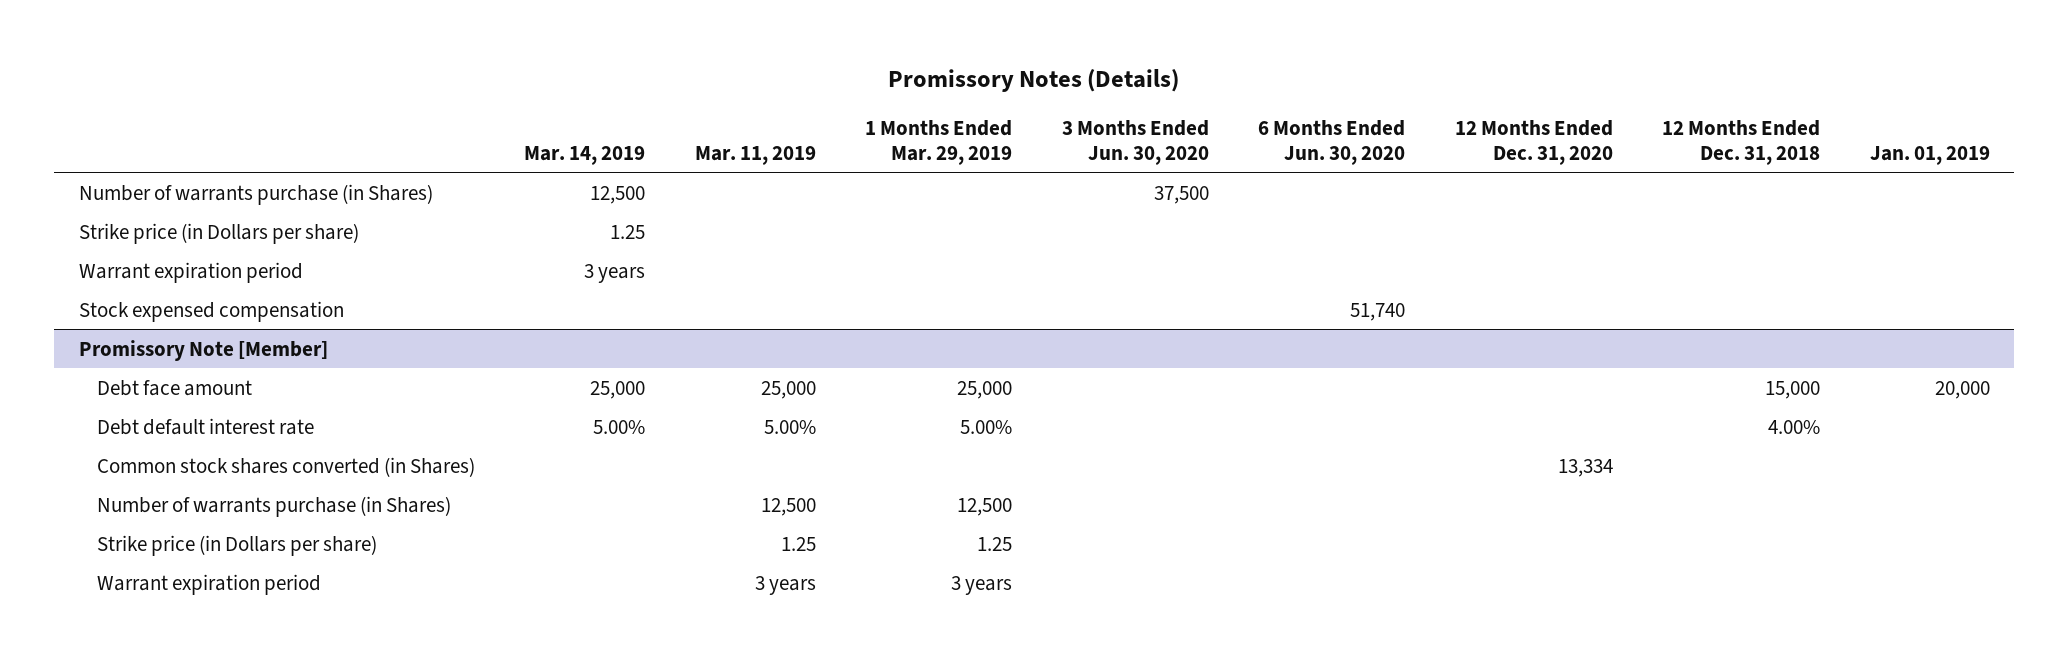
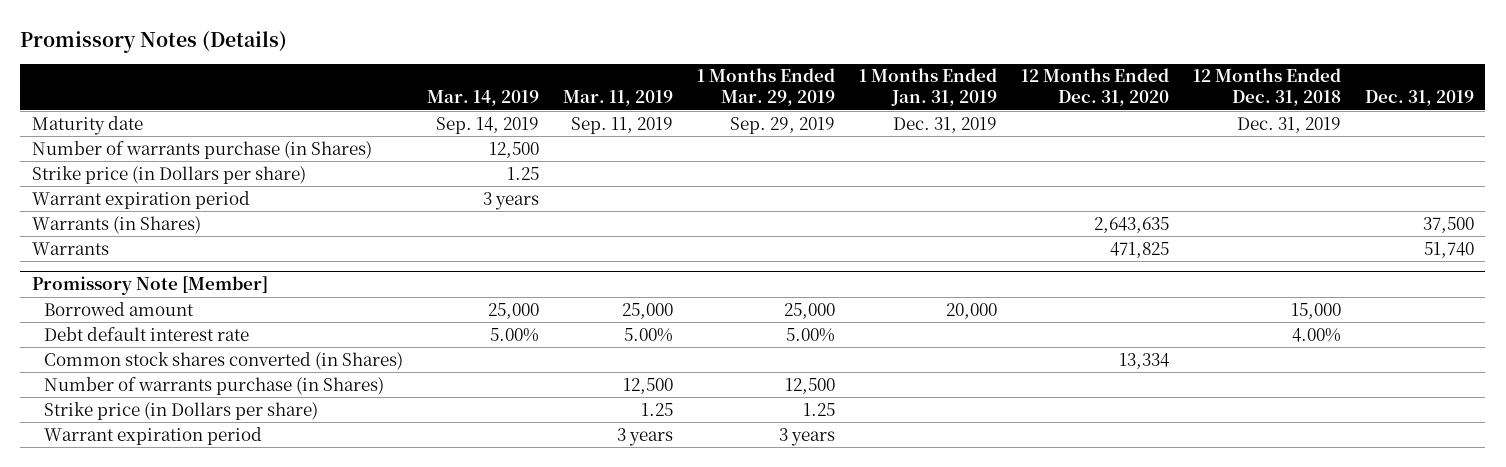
- | Mar. 14, 2019 | Mar. 11, 2019 | 1 Months Ended Mar. 29, 2019 | 3 Months Ended Jun. 30, 2020 | 6 Months Ended Jun. 30, 2020 | 12 Months Ended Dec. 31, 2020 | 12 Months Ended Dec. 31, 2018 | Jan. 01, 2019
+ | Mar. 14, 2019 | Mar. 11, 2019 | 1 Months Ended Mar. 29, 2019 | 1 Months Ended Jan. 31, 2019 | 12 Months Ended Dec. 31, 2020 | 12 Months Ended Dec. 31, 2018 | Dec. 31, 2019
+ Maturity date | Sep. 14, 2019 | Sep. 11, 2019 | Sep. 29, 2019 | Dec. 31, 2019 | | Dec. 31, 2019 |
- Stock expensed compensation | | | | | 51,740 | | |
+ Warrants (in Shares) | | | | | 2,643,635 | | 37,500
+ Warrants | | | | | 471,825 | | 51,740
@ Promissory Note [Member]
- Debt face amount | 25,000 | 25,000 | 25,000 | | | | 15,000 | 20,000
+ Borrowed amount | 25,000 | 25,000 | 25,000 | 20,000 | | 15,000 |

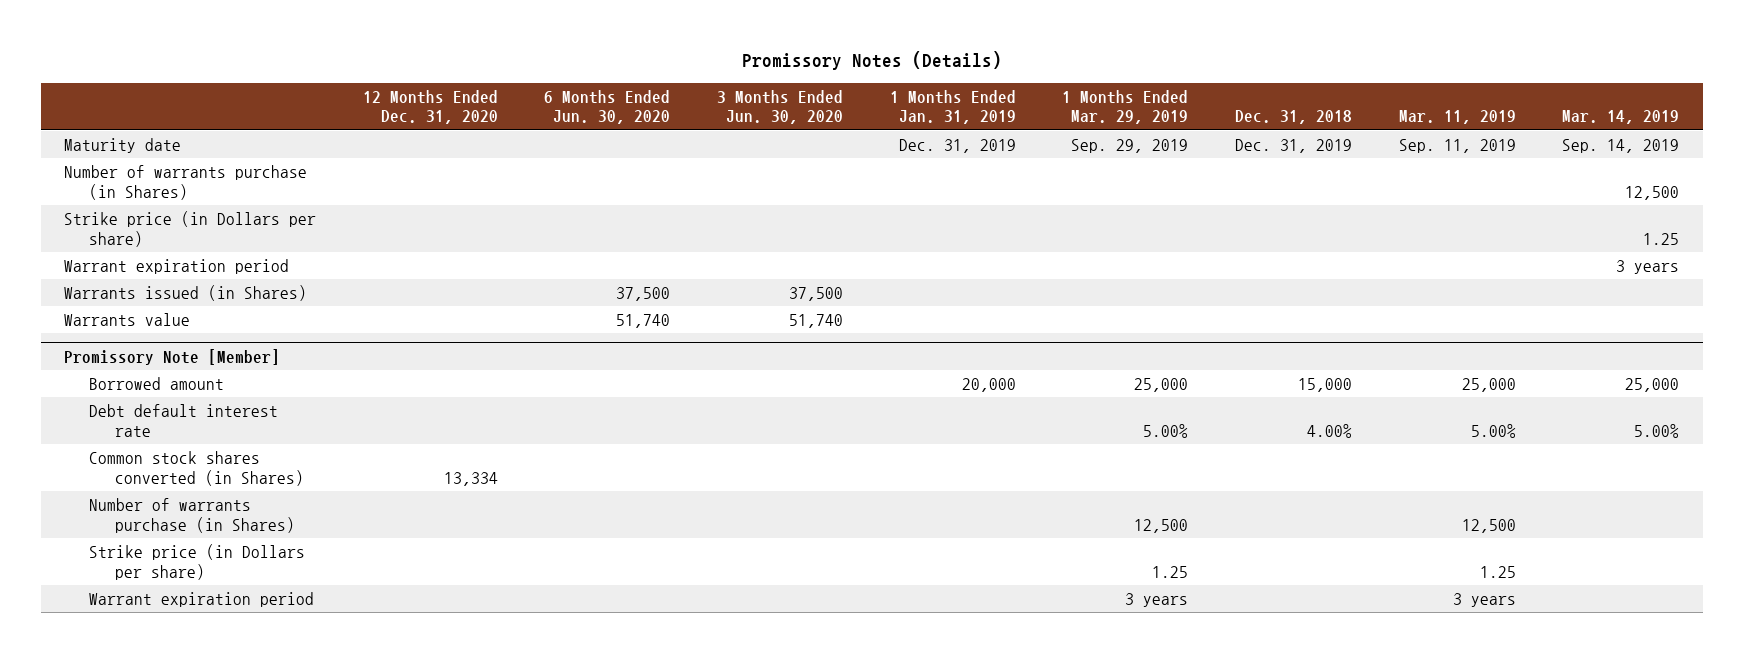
- | Mar. 14, 2019 | Mar. 11, 2019 | 1 Months Ended Mar. 29, 2019 | 1 Months Ended Jan. 31, 2019 | 12 Months Ended Dec. 31, 2020 | 12 Months Ended Dec. 31, 2018 | Dec. 31, 2019
+ | 12 Months Ended Dec. 31, 2020 | 6 Months Ended Jun. 30, 2020 | 3 Months Ended Jun. 30, 2020 | 1 Months Ended Jan. 31, 2019 | 1 Months Ended Mar. 29, 2019 | Dec. 31, 2018 | Mar. 11, 2019 | Mar. 14, 2019
- Warrants (in Shares) | | | | | 2,643,635 | | 37,500
- Warrants | | | | | 471,825 | | 51,740
+ Warrants issued (in Shares) | | 37,500 | 37,500 | | | | |
+ Warrants value | | 51,740 | 51,740 | | | | |

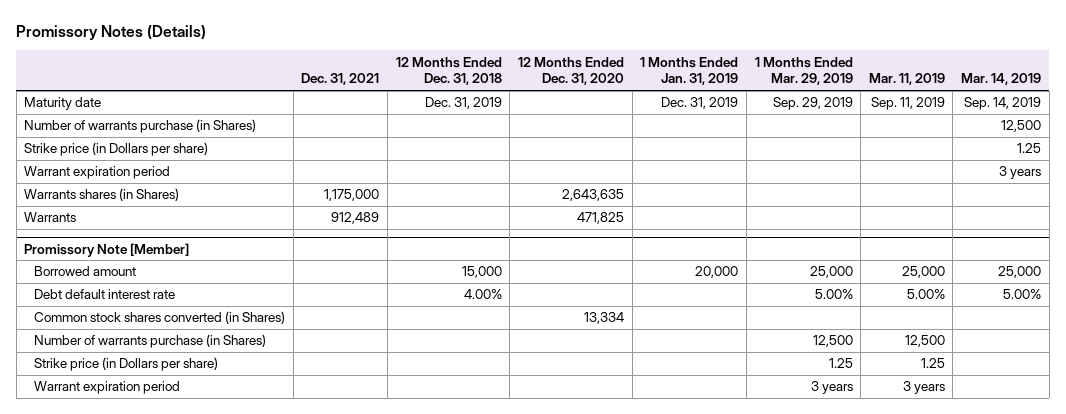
- | 12 Months Ended Dec. 31, 2020 | 6 Months Ended Jun. 30, 2020 | 3 Months Ended Jun. 30, 2020 | 1 Months Ended Jan. 31, 2019 | 1 Months Ended Mar. 29, 2019 | Dec. 31, 2018 | Mar. 11, 2019 | Mar. 14, 2019
+ | Dec. 31, 2021 | 12 Months Ended Dec. 31, 2018 | 12 Months Ended Dec. 31, 2020 | 1 Months Ended Jan. 31, 2019 | 1 Months Ended Mar. 29, 2019 | Mar. 11, 2019 | Mar. 14, 2019
- Warrants issued (in Shares) | | 37,500 | 37,500 | | | | |
- Warrants value | | 51,740 | 51,740 | | | | |
+ Warrants shares (in Shares) | 1,175,000 | | 2,643,635 | | | |
+ Warrants | 912,489 | | 471,825 | | | |

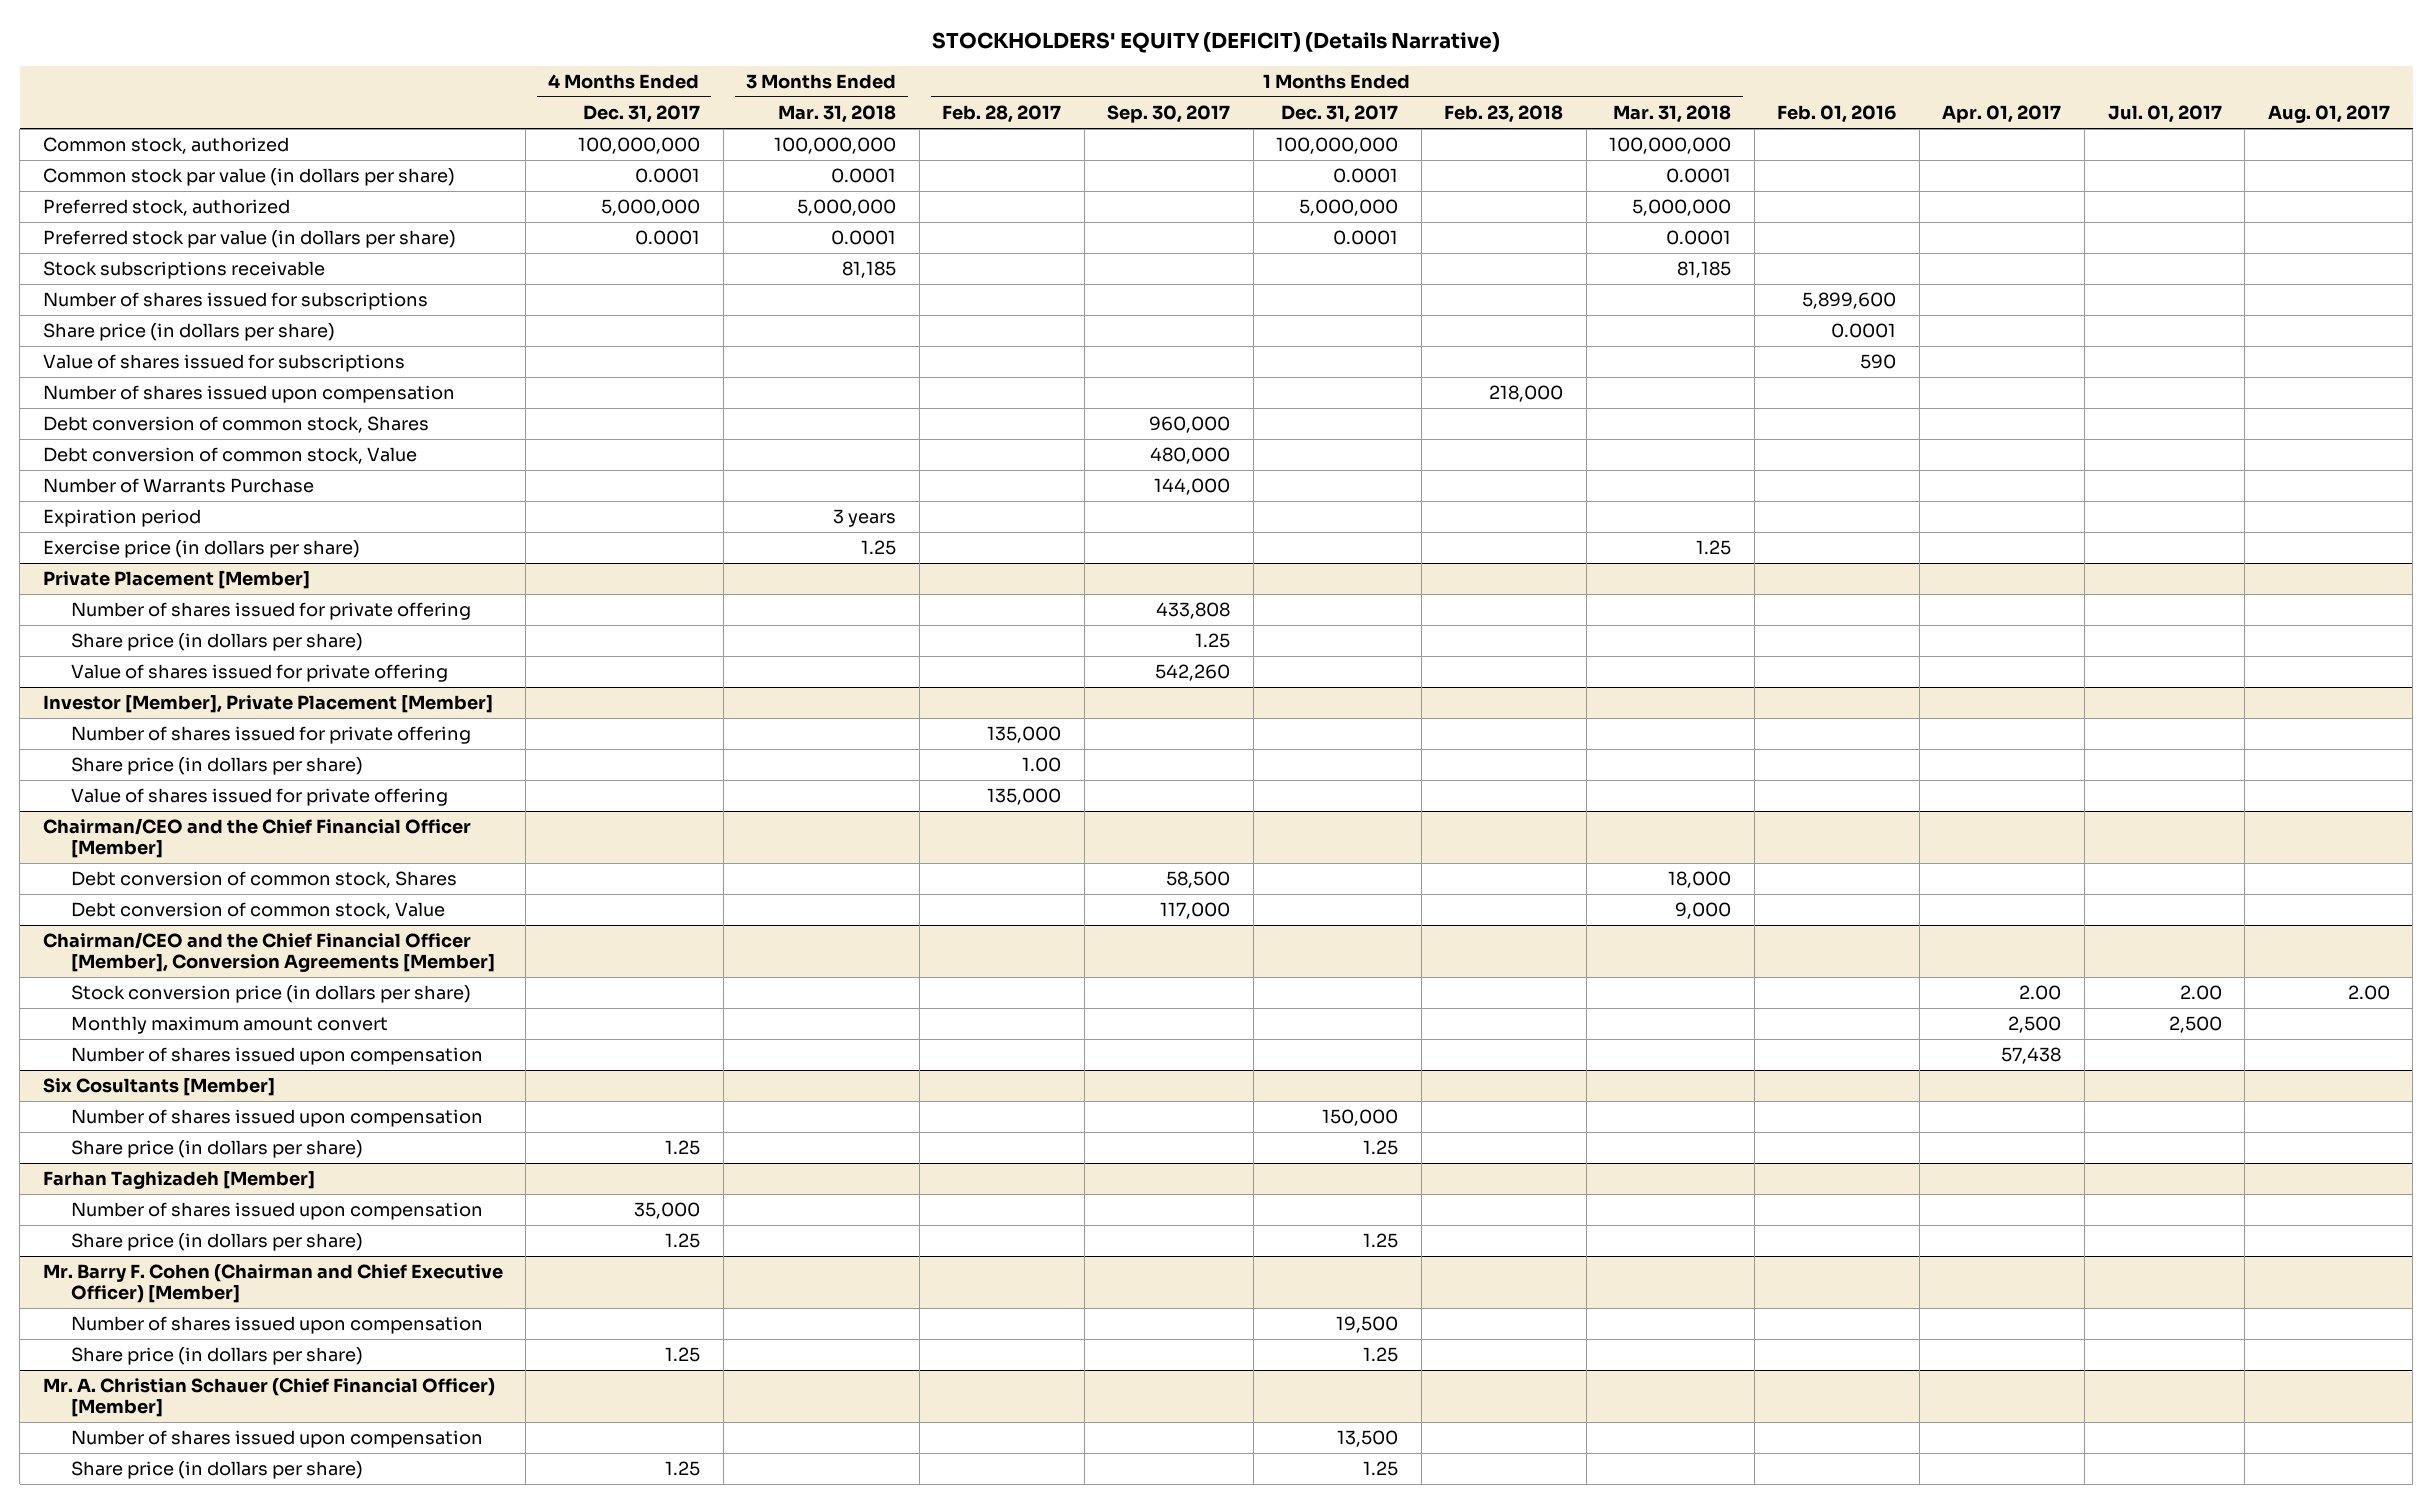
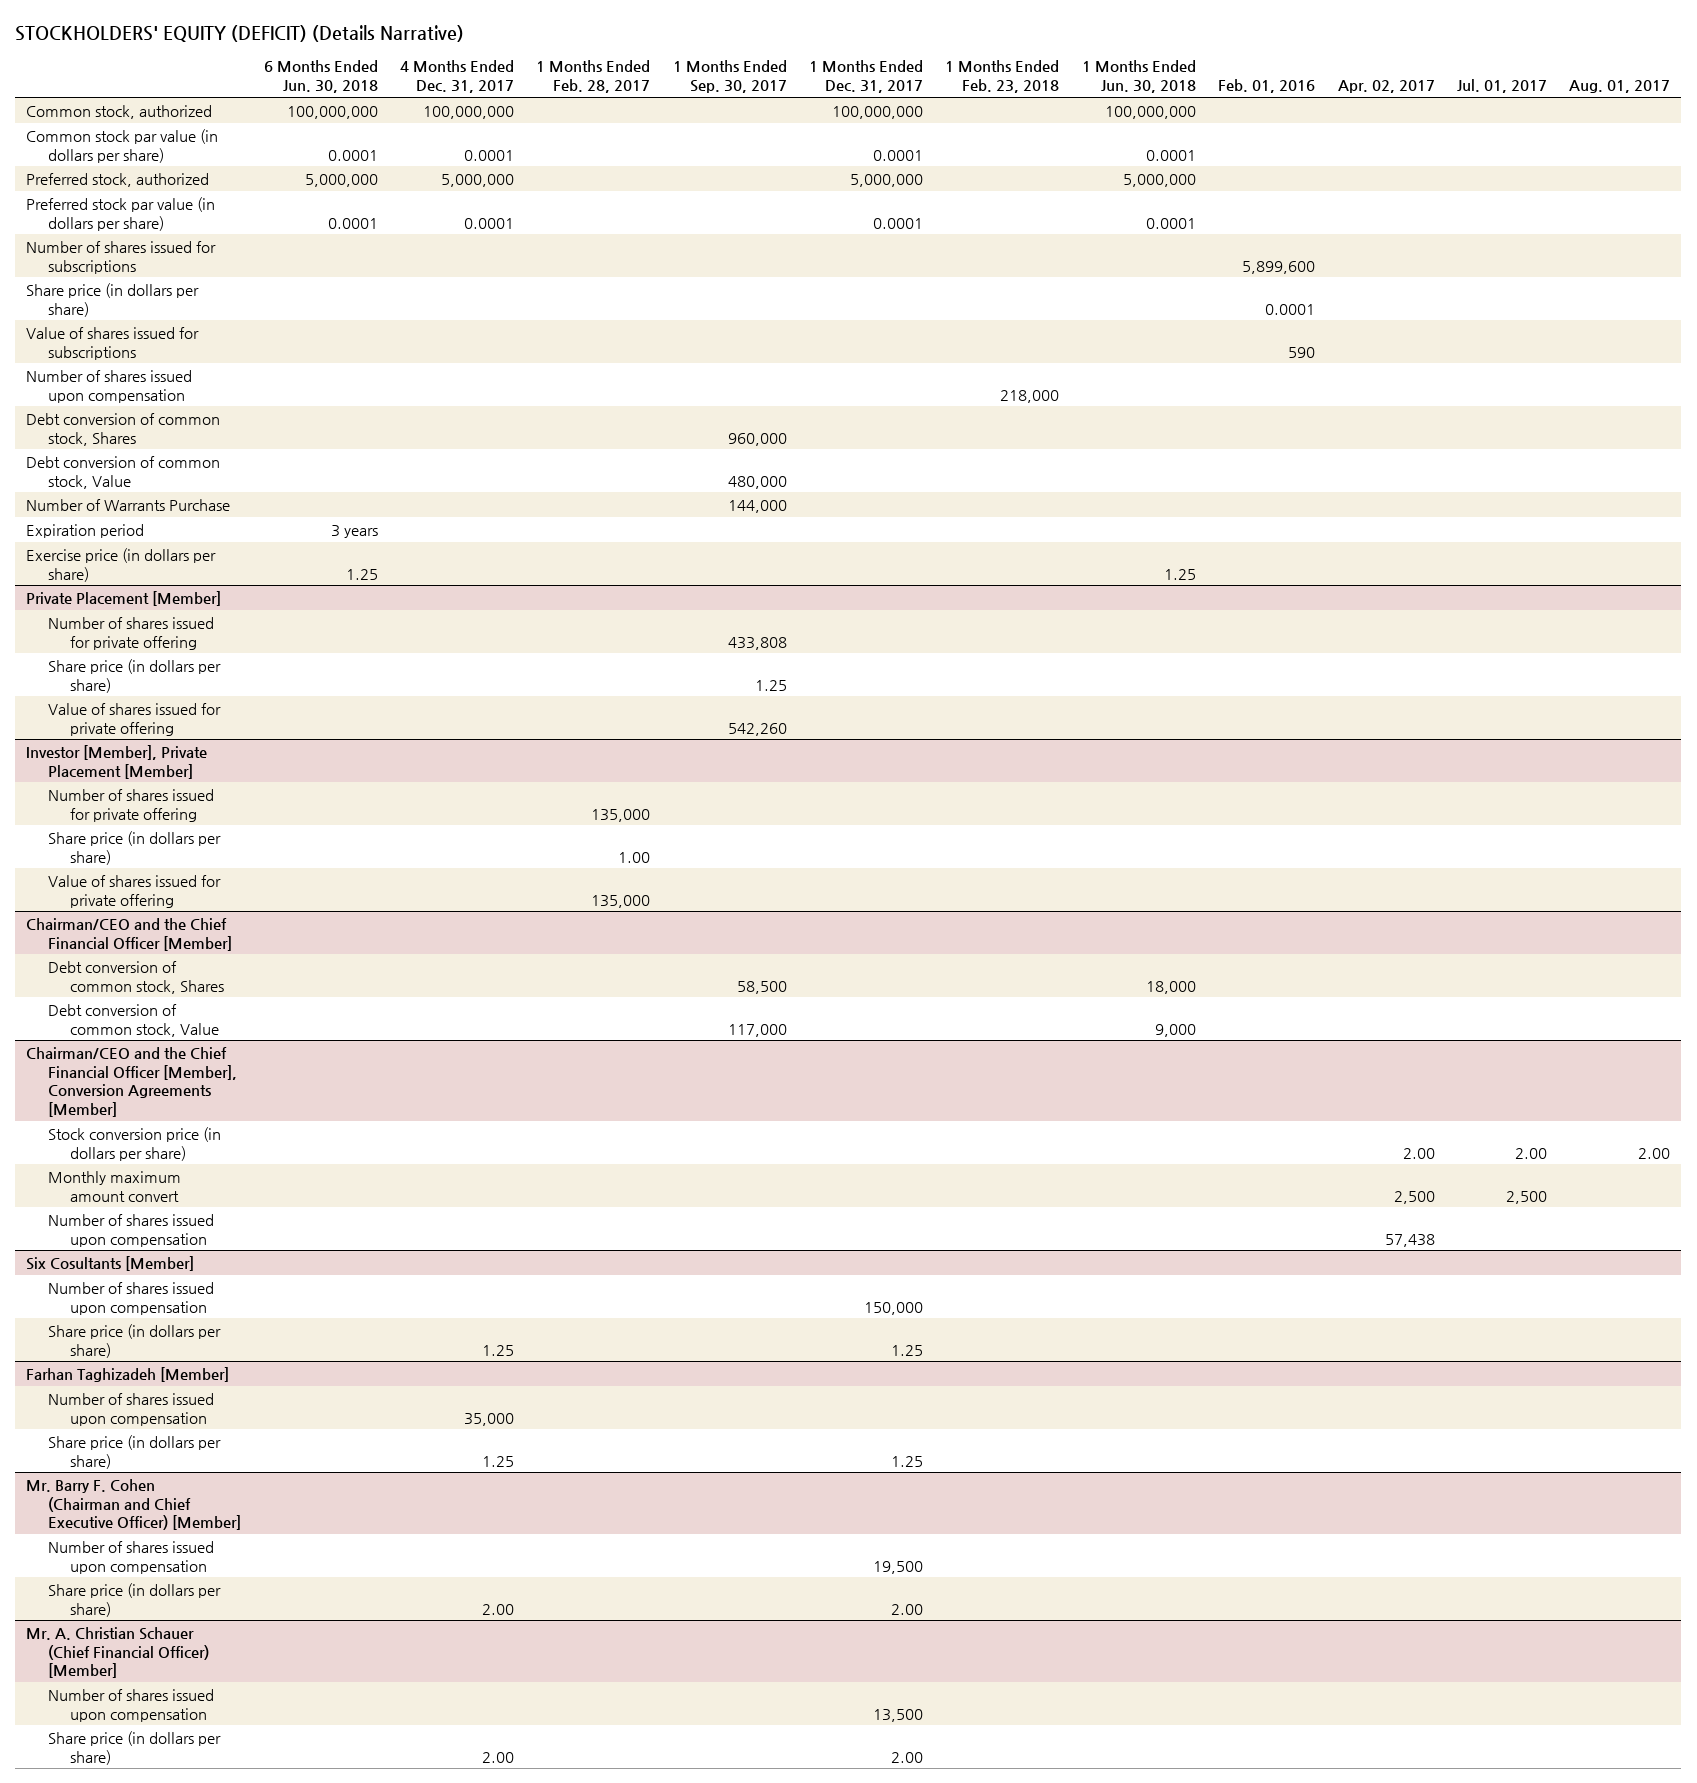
- | 4 Months Ended Dec. 31, 2017 | 3 Months Ended Mar. 31, 2018 | 1 Months Ended Feb. 28, 2017 | 1 Months Ended Sep. 30, 2017 | 1 Months Ended Dec. 31, 2017 | 1 Months Ended Feb. 23, 2018 | 1 Months Ended Mar. 31, 2018 | Feb. 01, 2016 | Apr. 01, 2017 | Jul. 01, 2017 | Aug. 01, 2017
+ | 6 Months Ended Jun. 30, 2018 | 4 Months Ended Dec. 31, 2017 | 1 Months Ended Feb. 28, 2017 | 1 Months Ended Sep. 30, 2017 | 1 Months Ended Dec. 31, 2017 | 1 Months Ended Feb. 23, 2018 | 1 Months Ended Jun. 30, 2018 | Feb. 01, 2016 | Apr. 02, 2017 | Jul. 01, 2017 | Aug. 01, 2017
- Stock subscriptions receivable | | 81,185 | | | | | 81,185 | | | |
@ Mr. Barry F. Cohen (Chairman and Chief Executive Officer) [Member]
- Share price (in dollars per share) | 1.25 | | | | 1.25 | | | | | |
+ Share price (in dollars per share) | | 2.00 | | | 2.00 | | | | | |
@ Mr. A. Christian Schauer (Chief Financial Officer) [Member]
- Share price (in dollars per share) | 1.25 | | | | 1.25 | | | | | |
+ Share price (in dollars per share) | | 2.00 | | | 2.00 | | | | | |

